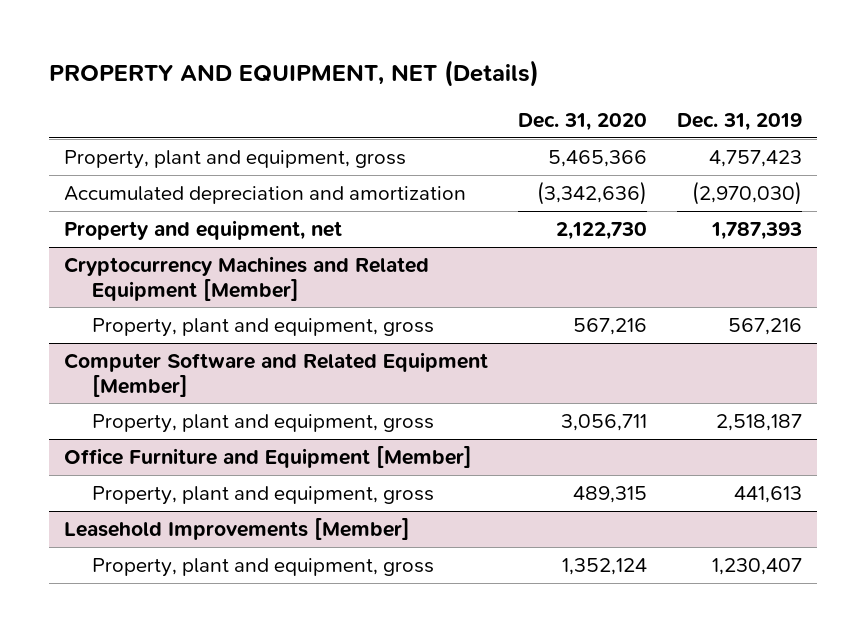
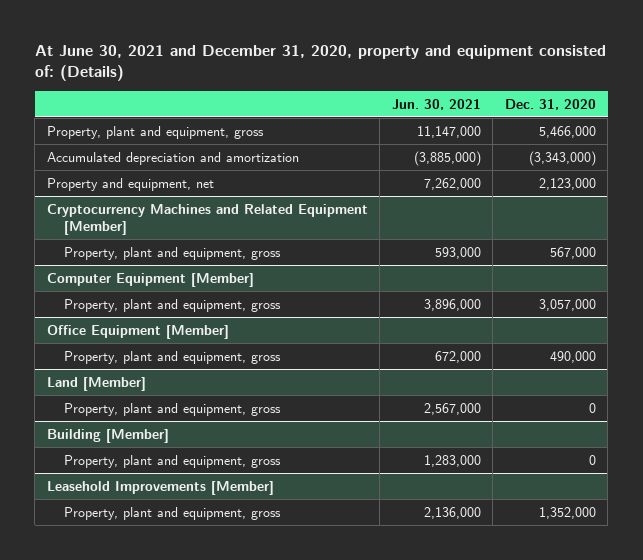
- PROPERTY AND EQUIPMENT, NET (Details)
+ At June 30, 2021 and December 31, 2020, property and equipment consisted of: (Details)
- | Dec. 31, 2020 | Dec. 31, 2019
+ | Jun. 30, 2021 | Dec. 31, 2020
- Property, plant and equipment, gross | 5,465,366 | 4,757,423
- Accumulated depreciation and amortization | (3,342,636) | (2,970,030)
- Property and equipment, net | 2,122,730 | 1,787,393
+ Property, plant and equipment, gross | 11,147,000 | 5,466,000
+ Accumulated depreciation and amortization | (3,885,000) | (3,343,000)
+ Property and equipment, net | 7,262,000 | 2,123,000
@ Cryptocurrency Machines and Related Equipment [Member]
- Property, plant and equipment, gross | 567,216 | 567,216
- Computer Software and Related Equipment [Member]
- Property, plant and equipment, gross | 3,056,711 | 2,518,187
- Office Furniture and Equipment [Member]
- Property, plant and equipment, gross | 489,315 | 441,613
@ Cryptocurrency Machines and Related Equipment [Member]
+ Property, plant and equipment, gross | 593,000 | 567,000
+ Computer Equipment [Member]
+ Property, plant and equipment, gross | 3,896,000 | 3,057,000
+ Office Equipment [Member]
+ Property, plant and equipment, gross | 672,000 | 490,000
+ Land [Member]
+ Property, plant and equipment, gross | 2,567,000 | 0
+ Building [Member]
+ Property, plant and equipment, gross | 1,283,000 | 0
@ Leasehold Improvements [Member]
- Property, plant and equipment, gross | 1,352,124 | 1,230,407
+ Property, plant and equipment, gross | 2,136,000 | 1,352,000

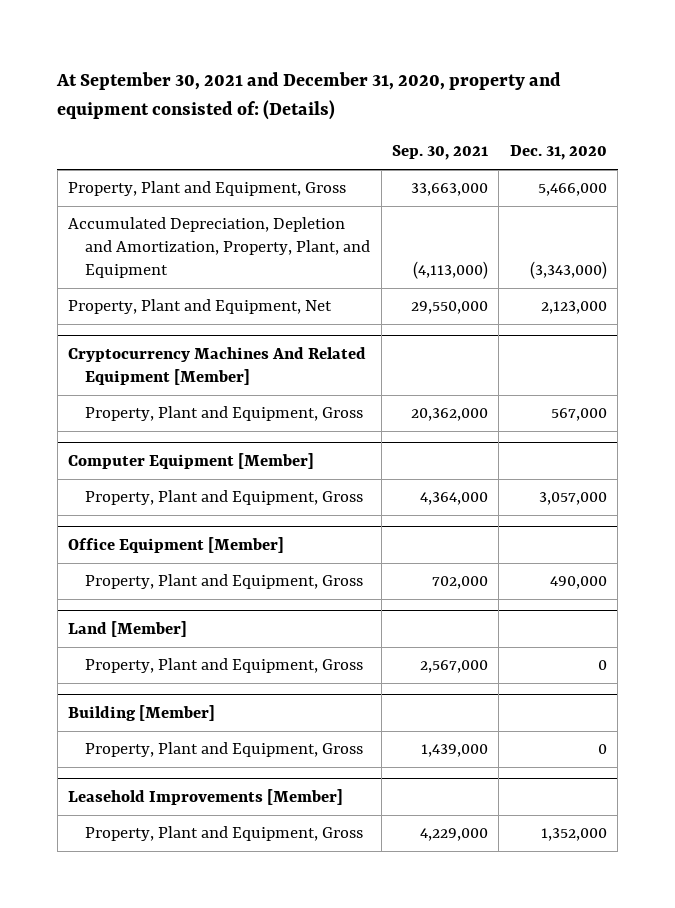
- At June 30, 2021 and December 31, 2020, property and equipment consisted of: (Details)
+ At September 30, 2021 and December 31, 2020, property and equipment consisted of: (Details)
- | Jun. 30, 2021 | Dec. 31, 2020
+ | Sep. 30, 2021 | Dec. 31, 2020
- Property, plant and equipment, gross | 11,147,000 | 5,466,000
- Accumulated depreciation and amortization | (3,885,000) | (3,343,000)
- Property and equipment, net | 7,262,000 | 2,123,000
- Cryptocurrency Machines and Related Equipment [Member]
- Property, plant and equipment, gross | 593,000 | 567,000
+ Property, Plant and Equipment, Gross | 33,663,000 | 5,466,000
+ Accumulated Depreciation, Depletion and Amortization, Property, Plant, and Equipment | (4,113,000) | (3,343,000)
+ Property, Plant and Equipment, Net | 29,550,000 | 2,123,000
+ Cryptocurrency Machines And Related Equipment [Member]
+ Property, Plant and Equipment, Gross | 20,362,000 | 567,000
@ Computer Equipment [Member]
- Property, plant and equipment, gross | 3,896,000 | 3,057,000
+ Property, Plant and Equipment, Gross | 4,364,000 | 3,057,000
@ Office Equipment [Member]
- Property, plant and equipment, gross | 672,000 | 490,000
+ Property, Plant and Equipment, Gross | 702,000 | 490,000
@ Land [Member]
- Property, plant and equipment, gross | 2,567,000 | 0
+ Property, Plant and Equipment, Gross | 2,567,000 | 0
@ Building [Member]
- Property, plant and equipment, gross | 1,283,000 | 0
+ Property, Plant and Equipment, Gross | 1,439,000 | 0
@ Leasehold Improvements [Member]
- Property, plant and equipment, gross | 2,136,000 | 1,352,000
+ Property, Plant and Equipment, Gross | 4,229,000 | 1,352,000

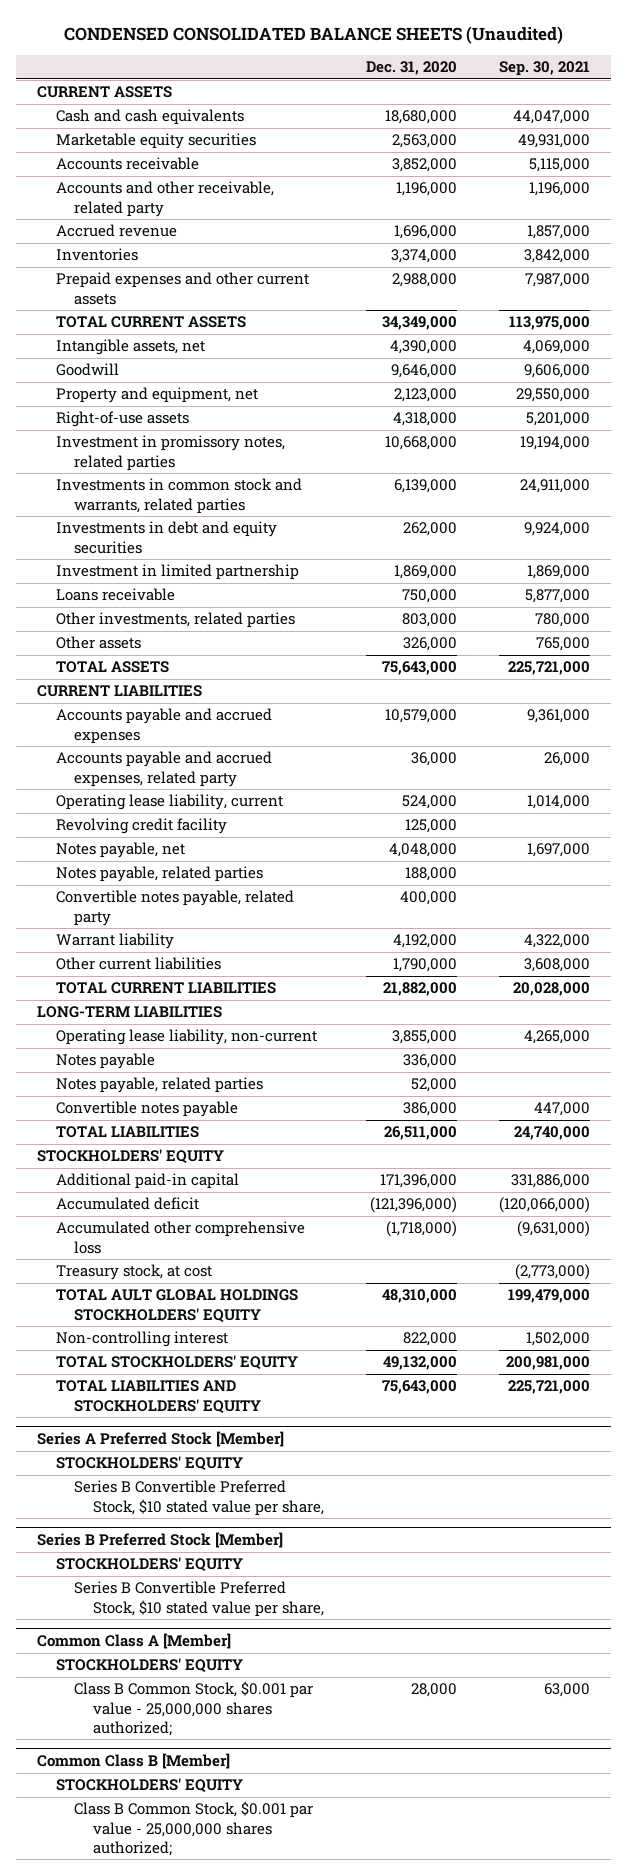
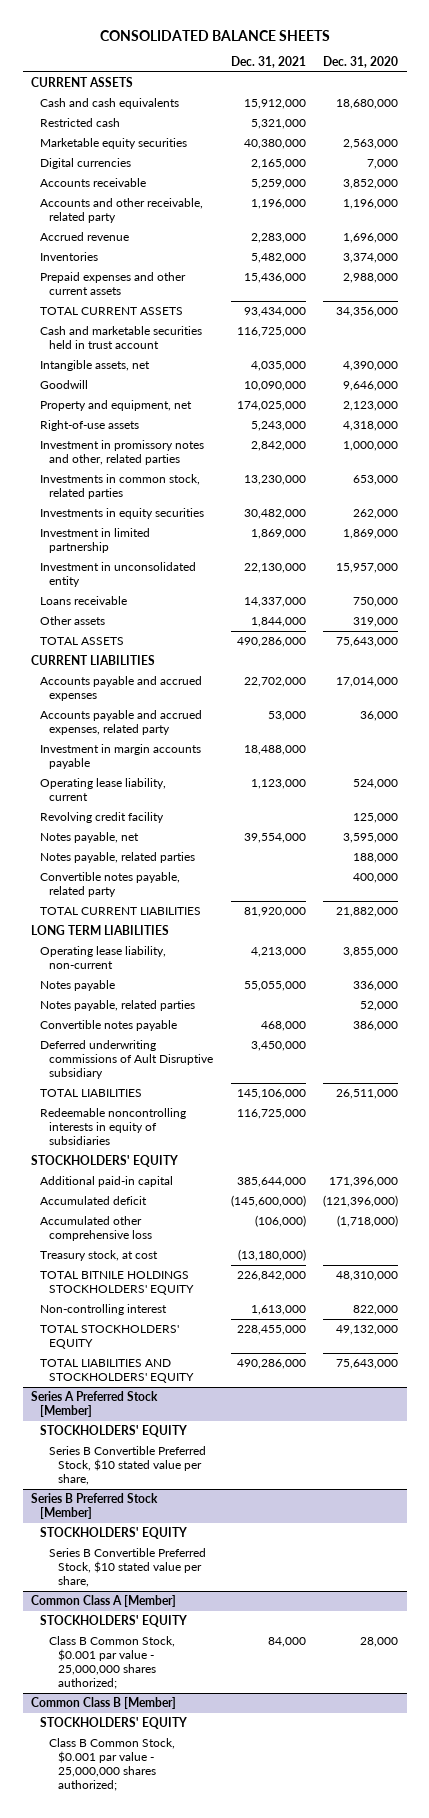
- CONDENSED CONSOLIDATED BALANCE SHEETS (Unaudited)
+ CONSOLIDATED BALANCE SHEETS
- | Dec. 31, 2020 | Sep. 30, 2021
+ | Dec. 31, 2021 | Dec. 31, 2020
+ Restricted cash | 5,321,000 |
+ Digital currencies | 2,165,000 | 7,000
- TOTAL CURRENT ASSETS | 34,349,000 | 113,975,000
+ TOTAL CURRENT ASSETS | 93,434,000 | 34,356,000
+ Cash and marketable securities held in trust account | 116,725,000 |
- Investment in promissory notes, related parties | 10,668,000 | 19,194,000
- Investments in common stock and warrants, related parties | 6,139,000 | 24,911,000
- Investments in debt and equity securities | 262,000 | 9,924,000
+ Investment in promissory notes and other, related parties | 2,842,000 | 1,000,000
+ Investments in common stock, related parties | 13,230,000 | 653,000
+ Investments in equity securities | 30,482,000 | 262,000
+ Investment in unconsolidated entity | 22,130,000 | 15,957,000
- Other investments, related parties | 803,000 | 780,000
- Other assets | 326,000 | 765,000
+ Other assets | 1,844,000 | 319,000
- Accounts payable and accrued expenses | 10,579,000 | 9,361,000
+ Accounts payable and accrued expenses | 22,702,000 | 17,014,000
+ Investment in margin accounts payable | 18,488,000 |
- Notes payable, net | 4,048,000 | 1,697,000
+ Notes payable, net | 39,554,000 | 3,595,000
- Warrant liability | 4,192,000 | 4,322,000
- Other current liabilities | 1,790,000 | 3,608,000
- LONG-TERM LIABILITIES
+ LONG TERM LIABILITIES
+ Deferred underwriting commissions of Ault Disruptive subsidiary | 3,450,000 |
+ Redeemable noncontrolling interests in equity of subsidiaries | 116,725,000 |
- TOTAL AULT GLOBAL HOLDINGS STOCKHOLDERS' EQUITY | 48,310,000 | 199,479,000
+ TOTAL BITNILE HOLDINGS STOCKHOLDERS' EQUITY | 226,842,000 | 48,310,000

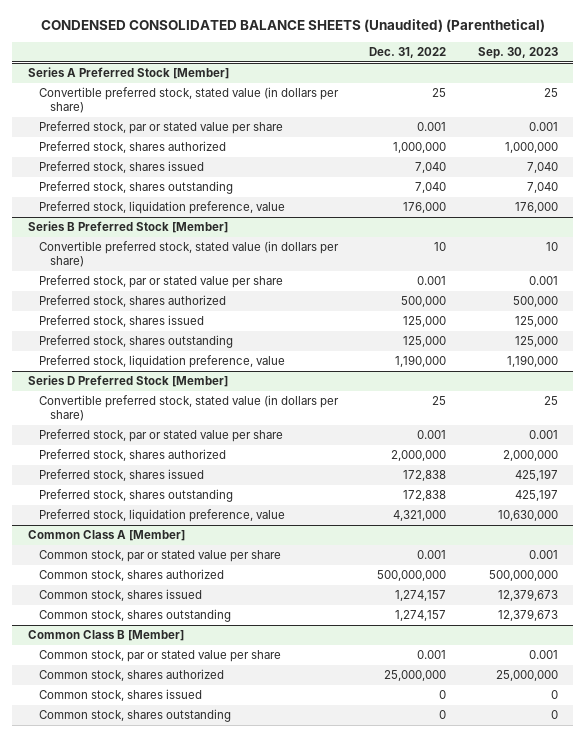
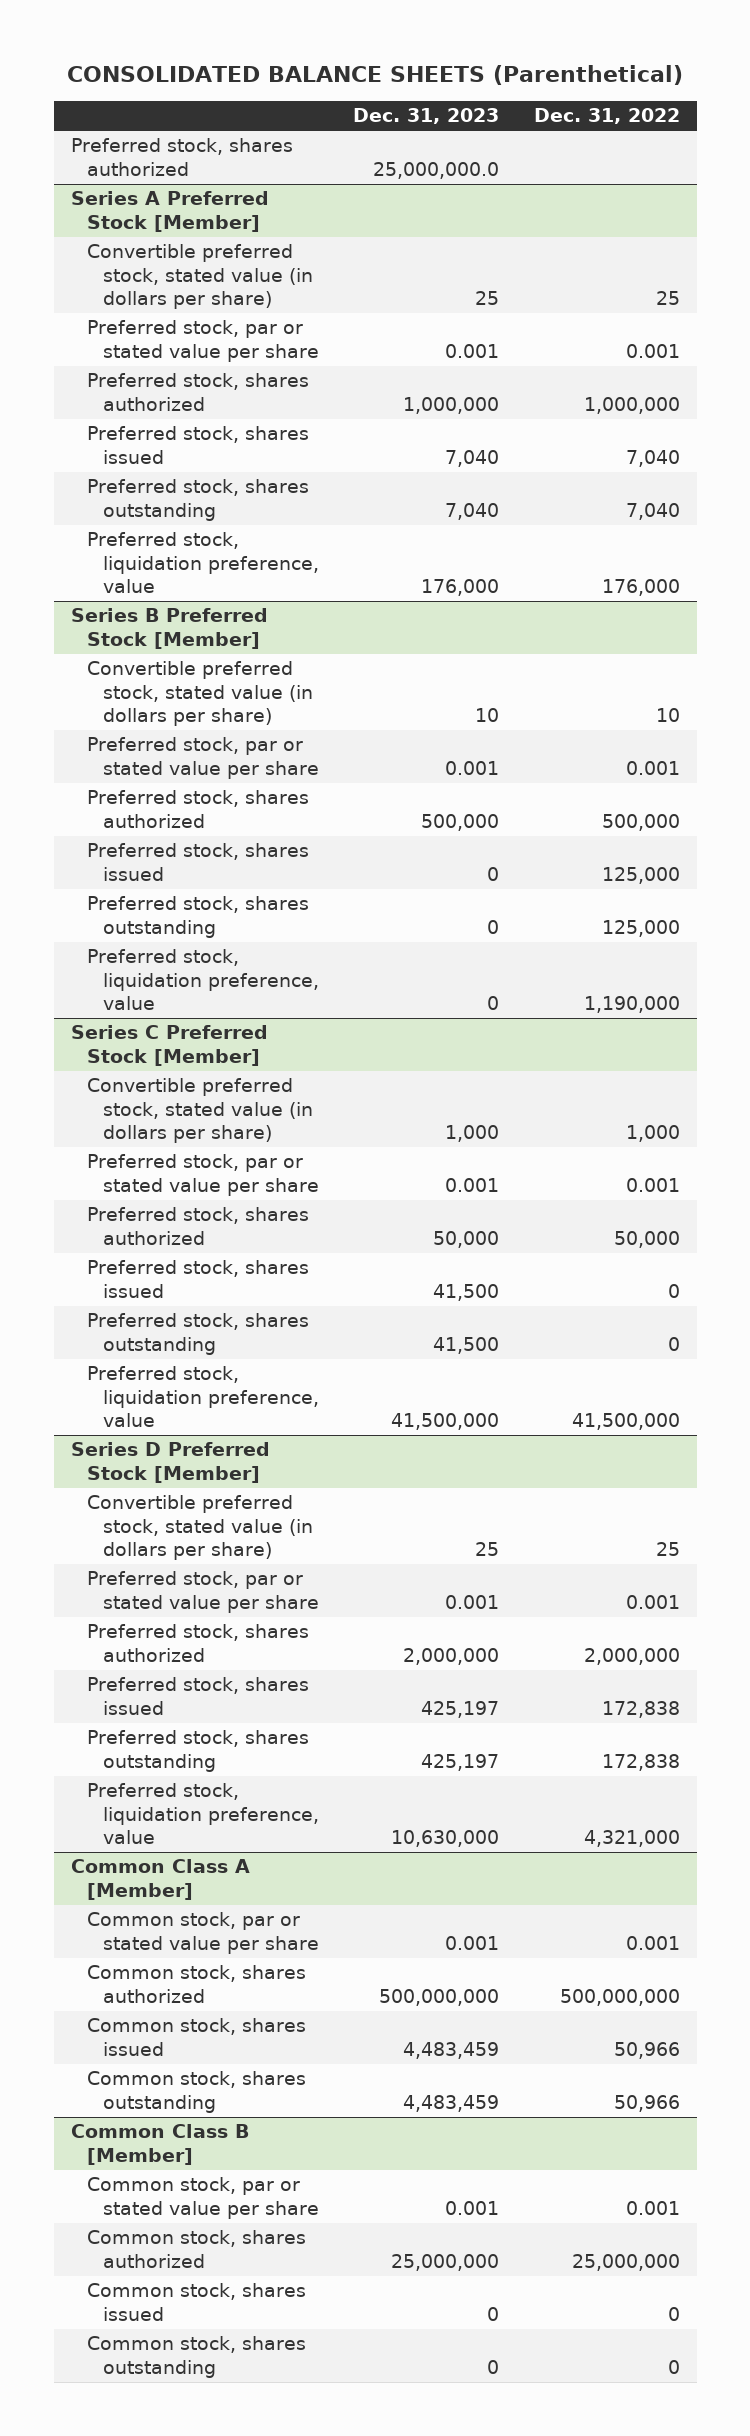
- CONDENSED CONSOLIDATED BALANCE SHEETS (Unaudited) (Parenthetical)
+ CONSOLIDATED BALANCE SHEETS (Parenthetical)
- | Dec. 31, 2022 | Sep. 30, 2023
+ | Dec. 31, 2023 | Dec. 31, 2022
+ Preferred stock, shares authorized | 25,000,000.0 |
+ Series C Preferred Stock [Member]
+ Convertible preferred stock, stated value (in dollars per share) | 1,000 | 1,000
+ Preferred stock, par or stated value per share | 0.001 | 0.001
+ Preferred stock, shares authorized | 50,000 | 50,000
+ Preferred stock, shares issued | 41,500 | 0
+ Preferred stock, shares outstanding | 41,500 | 0
+ Preferred stock, liquidation preference, value | 41,500,000 | 41,500,000
@ Common Class A [Member]
- Common stock, shares issued | 1,274,157 | 12,379,673
- Common stock, shares outstanding | 1,274,157 | 12,379,673
+ Common stock, shares issued | 4,483,459 | 50,966
+ Common stock, shares outstanding | 4,483,459 | 50,966

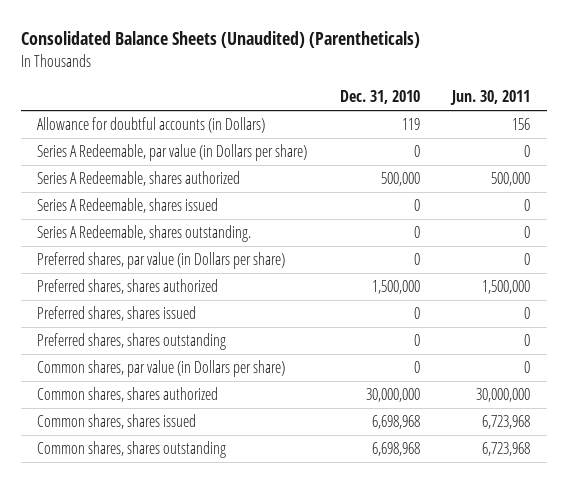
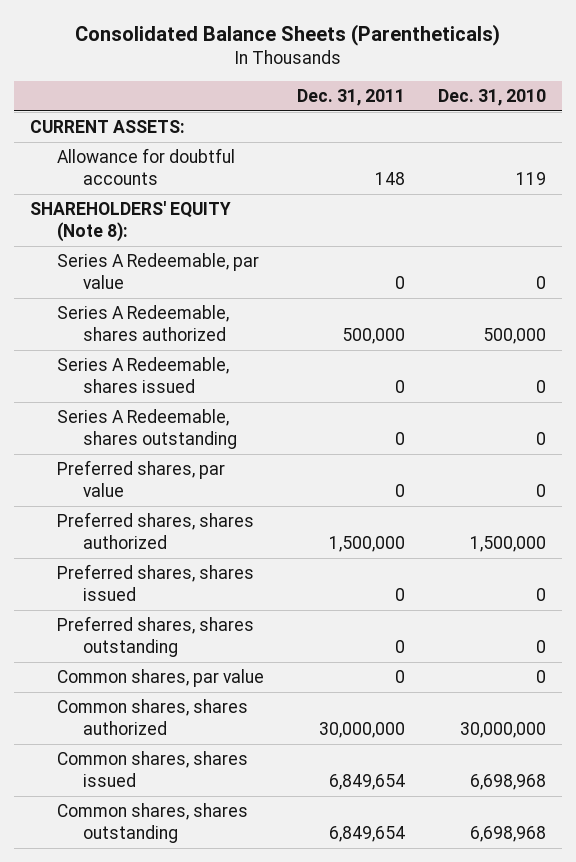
- Consolidated Balance Sheets (Unaudited) (Parentheticals)
+ Consolidated Balance Sheets (Parentheticals)
- | Dec. 31, 2010 | Jun. 30, 2011
+ | Dec. 31, 2011 | Dec. 31, 2010
- Allowance for doubtful accounts (in Dollars) | 119 | 156
- Series A Redeemable, par value (in Dollars per share) | 0 | 0
+ CURRENT ASSETS:
+ Allowance for doubtful accounts | 148 | 119
+ SHAREHOLDERS' EQUITY (Note 8):
+ Series A Redeemable, par value | 0 | 0
- Series A Redeemable, shares outstanding. | 0 | 0
- Preferred shares, par value (in Dollars per share) | 0 | 0
+ Series A Redeemable, shares outstanding | 0 | 0
+ Preferred shares, par value | 0 | 0
- Common shares, par value (in Dollars per share) | 0 | 0
+ Common shares, par value | 0 | 0

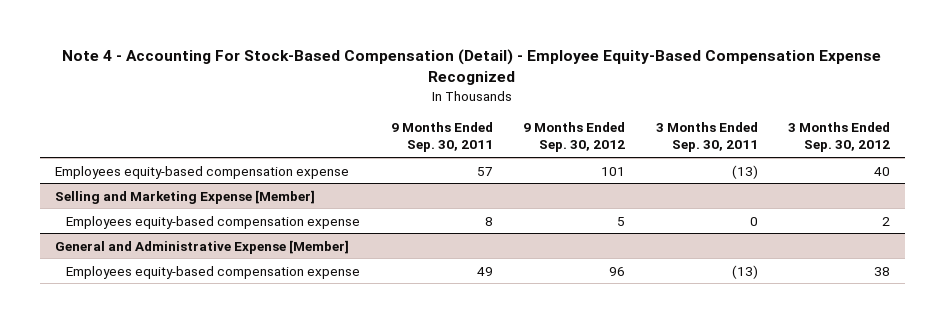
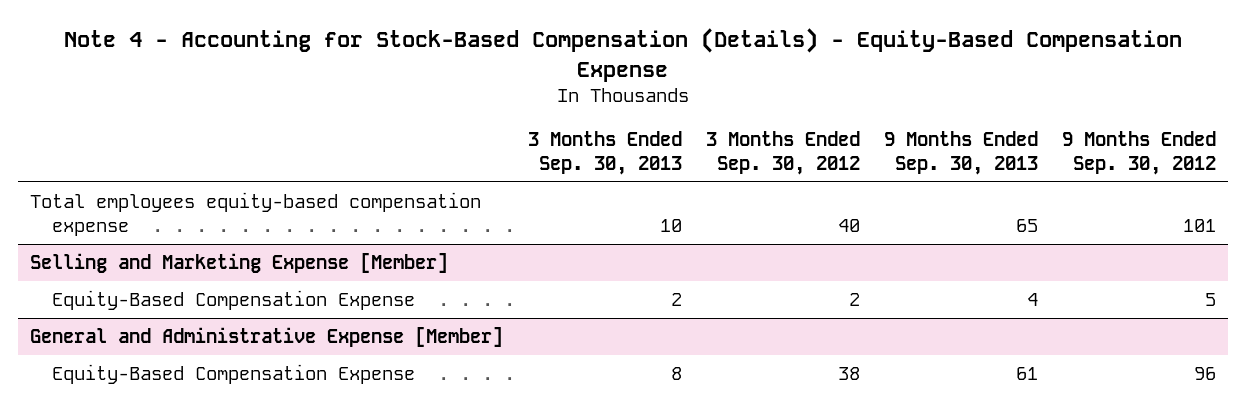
- Note 4 - Accounting For Stock-Based Compensation (Detail) - Employee Equity-Based Compensation Expense Recognized
+ Note 4 - Accounting for Stock-Based Compensation (Details) - Equity-Based Compensation Expense
- | 9 Months Ended Sep. 30, 2011 | 9 Months Ended Sep. 30, 2012 | 3 Months Ended Sep. 30, 2011 | 3 Months Ended Sep. 30, 2012
+ | 3 Months Ended Sep. 30, 2013 | 3 Months Ended Sep. 30, 2012 | 9 Months Ended Sep. 30, 2013 | 9 Months Ended Sep. 30, 2012
- Employees equity-based compensation expense | 57 | 101 | (13) | 40
+ Total employees equity-based compensation expense | 10 | 40 | 65 | 101
@ Selling and Marketing Expense [Member]
- Employees equity-based compensation expense | 8 | 5 | 0 | 2
+ Equity-Based Compensation Expense | 2 | 2 | 4 | 5
@ General and Administrative Expense [Member]
- Employees equity-based compensation expense | 49 | 96 | (13) | 38
+ Equity-Based Compensation Expense | 8 | 38 | 61 | 96

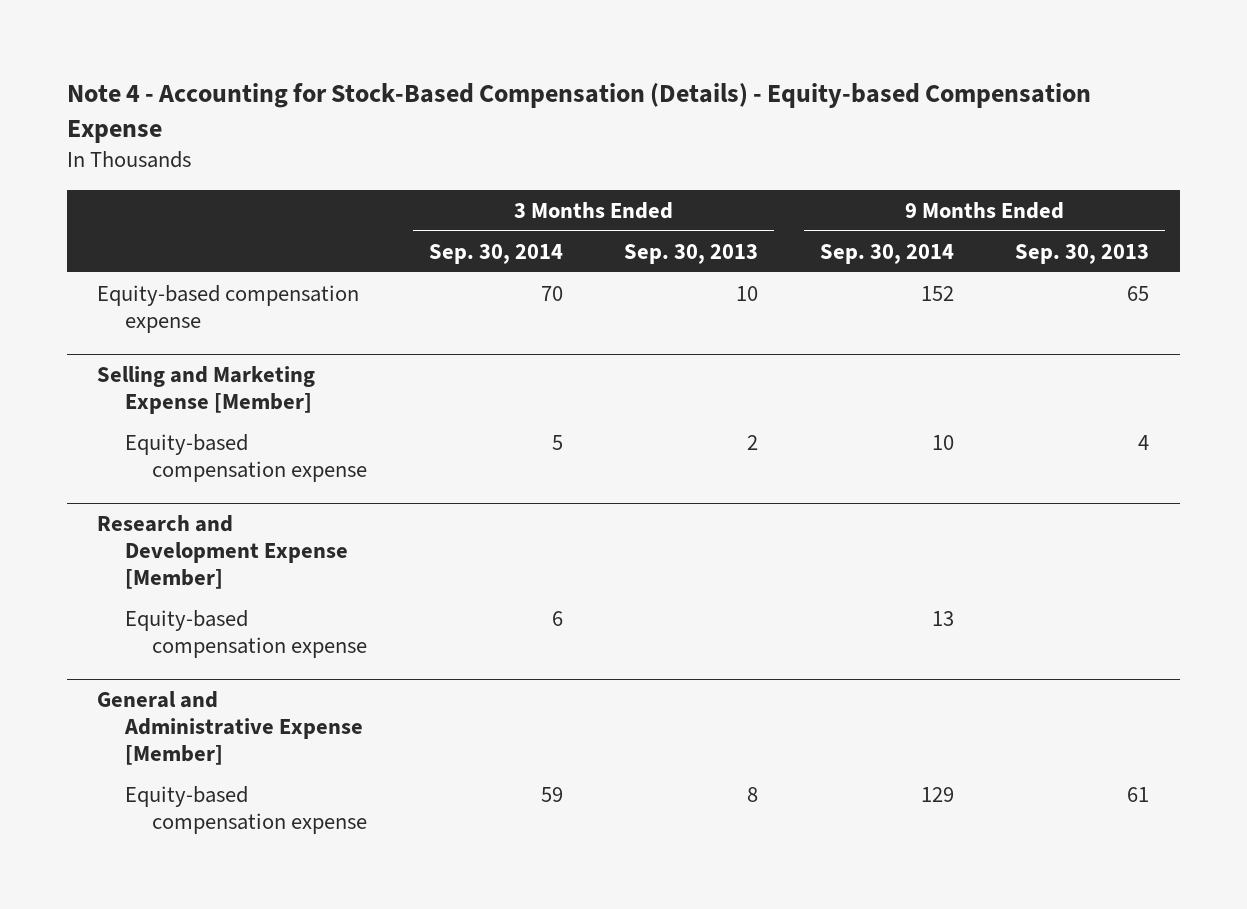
- Note 4 - Accounting for Stock-Based Compensation (Details) - Equity-Based Compensation Expense
+ Note 4 - Accounting for Stock-Based Compensation (Details) - Equity-based Compensation Expense
- | 3 Months Ended Sep. 30, 2013 | 3 Months Ended Sep. 30, 2012 | 9 Months Ended Sep. 30, 2013 | 9 Months Ended Sep. 30, 2012
+ | 3 Months Ended Sep. 30, 2014 | 3 Months Ended Sep. 30, 2013 | 9 Months Ended Sep. 30, 2014 | 9 Months Ended Sep. 30, 2013
- Total employees equity-based compensation expense | 10 | 40 | 65 | 101
+ Equity-based compensation expense | 70 | 10 | 152 | 65
@ Selling and Marketing Expense [Member]
- Equity-Based Compensation Expense | 2 | 2 | 4 | 5
+ Equity-based compensation expense | 5 | 2 | 10 | 4
+ Research and Development Expense [Member]
+ Equity-based compensation expense | 6 | | 13 |
@ General and Administrative Expense [Member]
- Equity-Based Compensation Expense | 8 | 38 | 61 | 96
+ Equity-based compensation expense | 59 | 8 | 129 | 61

